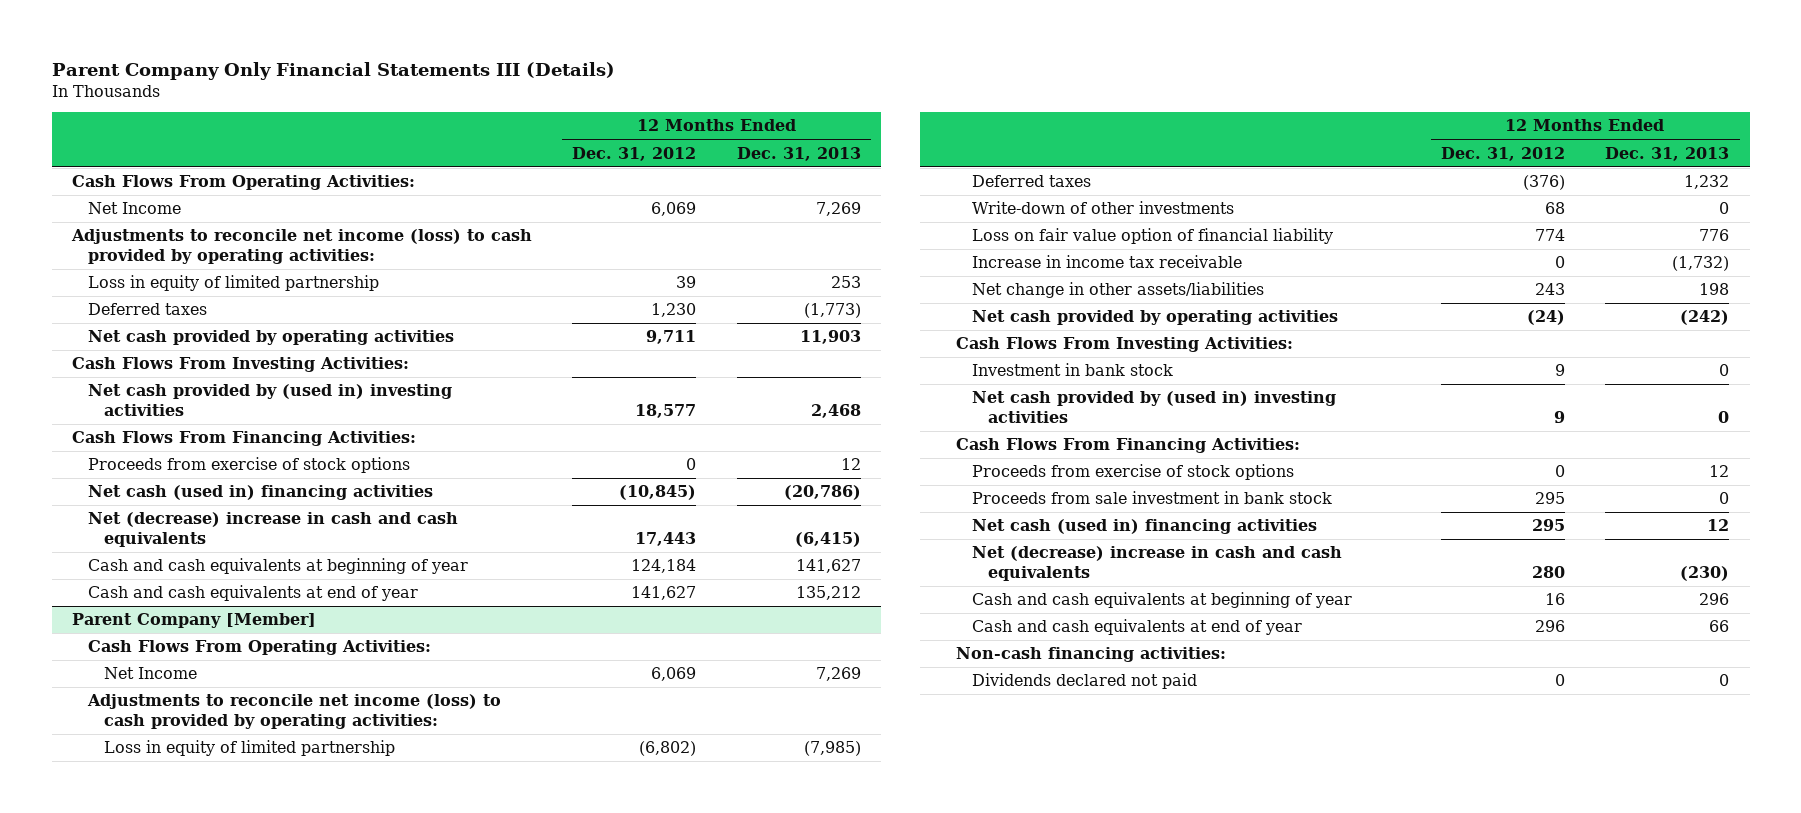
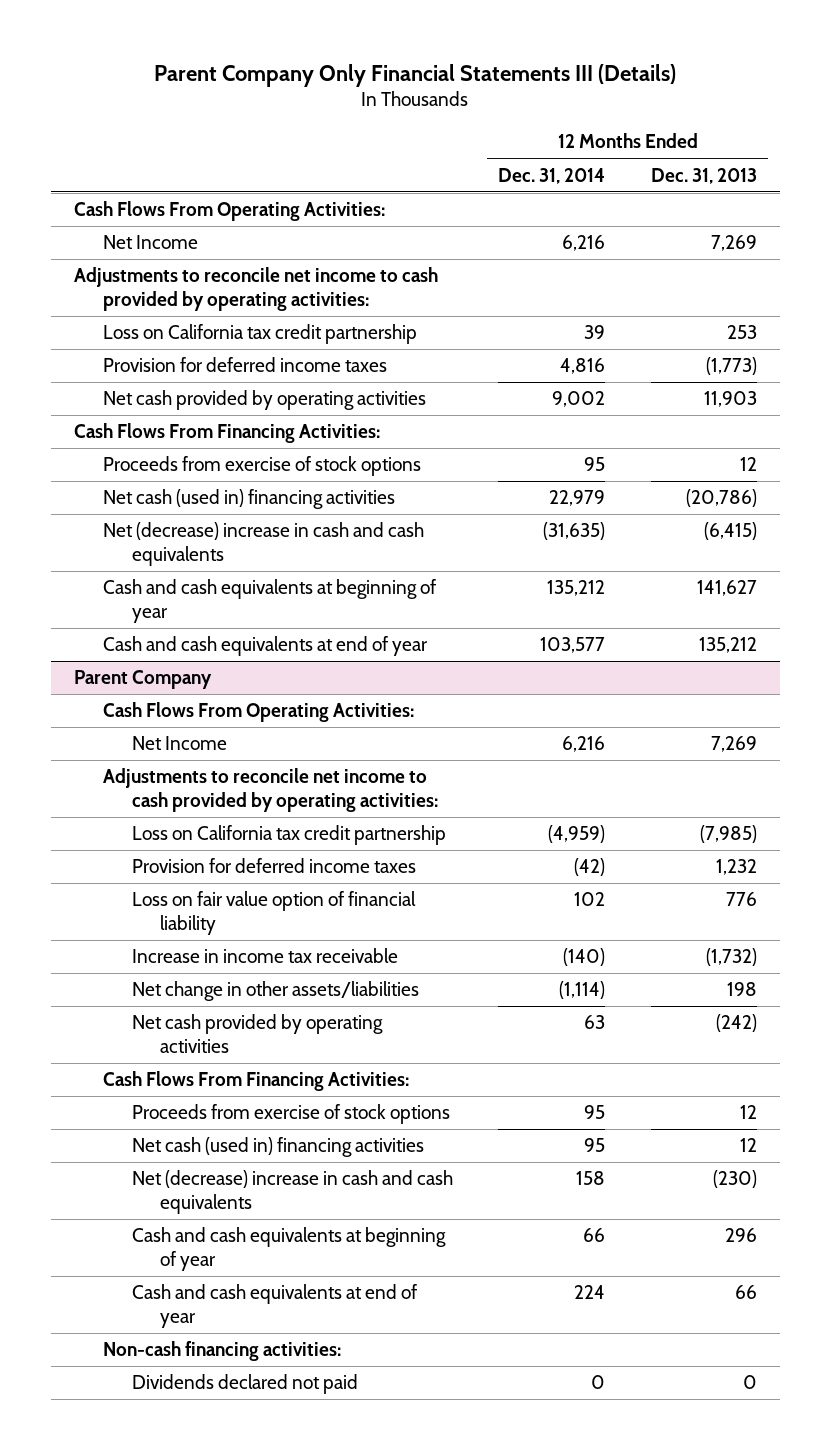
- | 12 Months Ended Dec. 31, 2012 | 12 Months Ended Dec. 31, 2013
+ | 12 Months Ended Dec. 31, 2014 | 12 Months Ended Dec. 31, 2013
- Adjustments to reconcile net income (loss) to cash provided by operating activities:
- Loss in equity of limited partnership | 39 | 253
- Deferred taxes | 1,230 | (1,773)
+ Adjustments to reconcile net income to cash provided by operating activities:
+ Loss on California tax credit partnership | 39 | 253
+ Provision for deferred income taxes | 4,816 | (1,773)
- Cash Flows From Investing Activities:
- Net cash provided by (used in) investing activities | 18,577 | 2,468
- Parent Company [Member]
+ Parent Company
- Adjustments to reconcile net income (loss) to cash provided by operating activities:
- Loss in equity of limited partnership | (6,802) | (7,985)
- Deferred taxes | (376) | 1,232
- Write-down of other investments | 68 | 0
+ Adjustments to reconcile net income to cash provided by operating activities:
+ Loss on California tax credit partnership | (4,959) | (7,985)
+ Provision for deferred income taxes | (42) | 1,232
- Cash Flows From Investing Activities:
- Investment in bank stock | 9 | 0
- Net cash provided by (used in) investing activities | 9 | 0
- Proceeds from sale investment in bank stock | 295 | 0

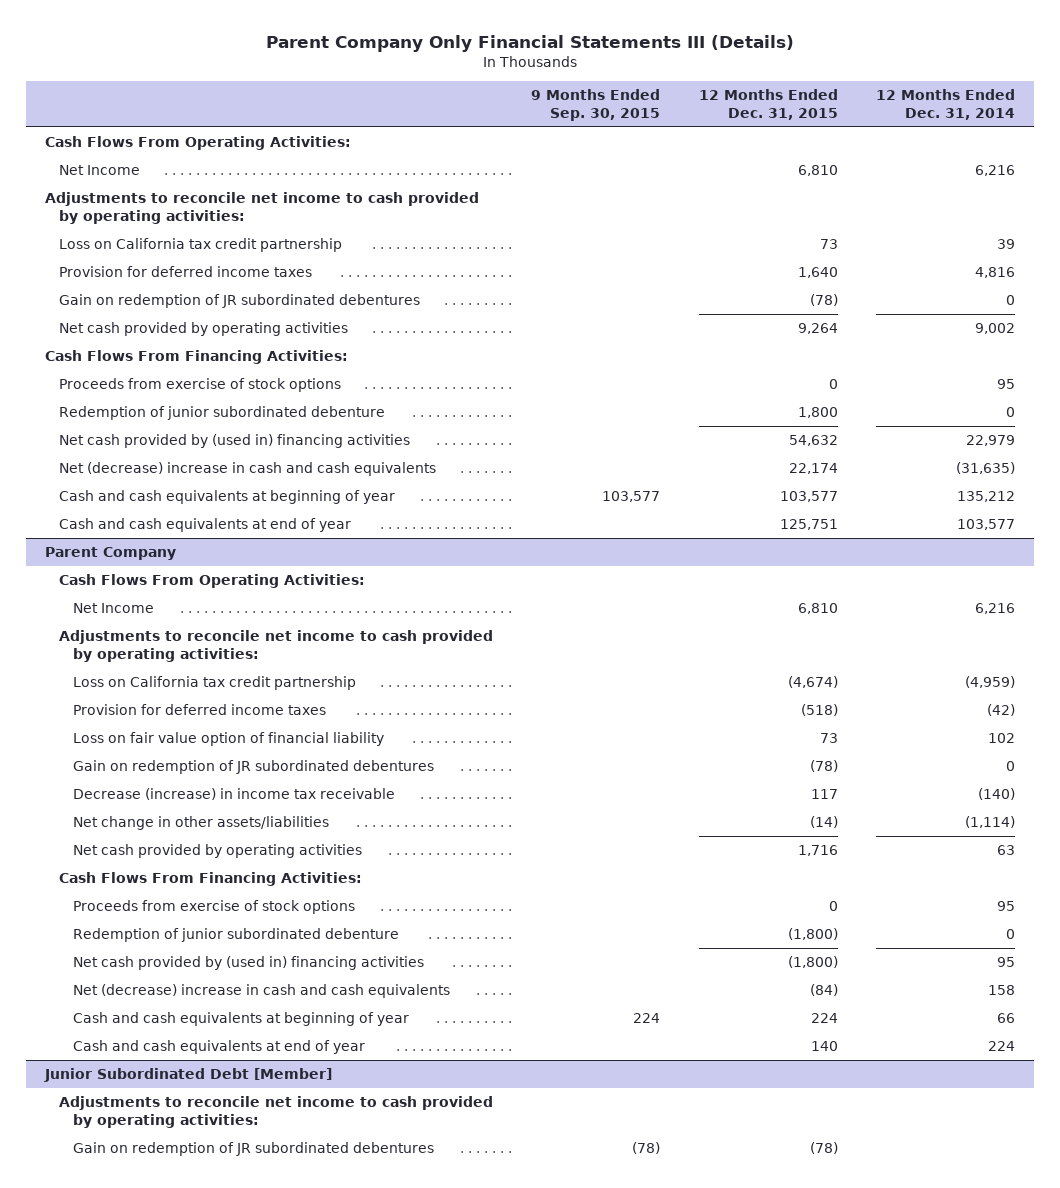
- | 12 Months Ended Dec. 31, 2014 | 12 Months Ended Dec. 31, 2013
+ | 9 Months Ended Sep. 30, 2015 | 12 Months Ended Dec. 31, 2015 | 12 Months Ended Dec. 31, 2014
+ Gain on redemption of JR subordinated debentures | | (78) | 0
- Net cash (used in) financing activities | 22,979 | (20,786)
+ Redemption of junior subordinated debenture | | 1,800 | 0
+ Net cash provided by (used in) financing activities | | 54,632 | 22,979
@ Parent Company
- Increase in income tax receivable | (140) | (1,732)
+ Gain on redemption of JR subordinated debentures | | (78) | 0
+ Decrease (increase) in income tax receivable | | 117 | (140)
- Net cash (used in) financing activities | 95 | 12
+ Redemption of junior subordinated debenture | | (1,800) | 0
+ Net cash provided by (used in) financing activities | | (1,800) | 95
- Non-cash financing activities:
- Dividends declared not paid | 0 | 0
+ Junior Subordinated Debt [Member]
+ Adjustments to reconcile net income to cash provided by operating activities:
+ Gain on redemption of JR subordinated debentures | (78) | (78) |

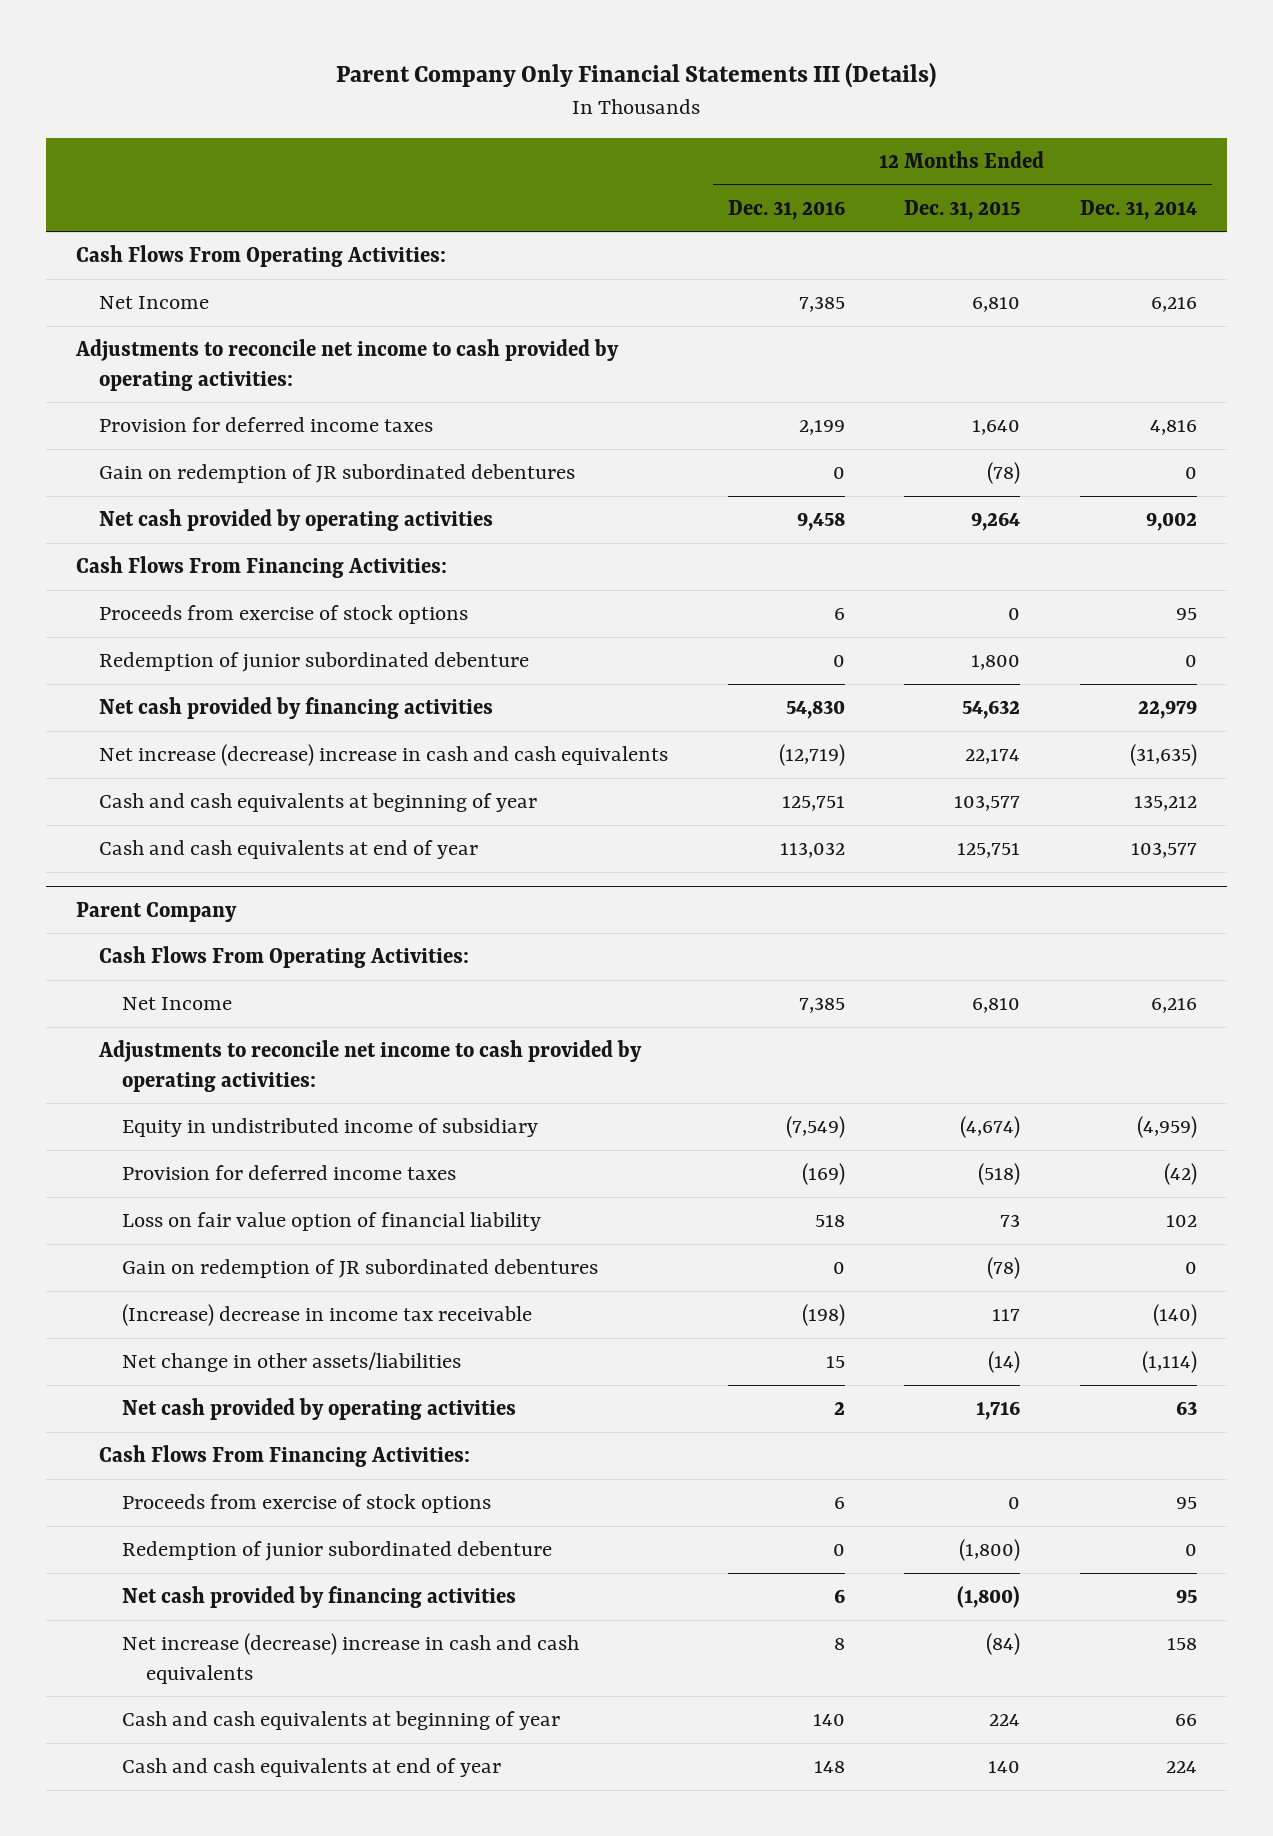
- | 9 Months Ended Sep. 30, 2015 | 12 Months Ended Dec. 31, 2015 | 12 Months Ended Dec. 31, 2014
+ | 12 Months Ended Dec. 31, 2016 | 12 Months Ended Dec. 31, 2015 | 12 Months Ended Dec. 31, 2014
- Loss on California tax credit partnership | | 73 | 39
- Net cash provided by (used in) financing activities | | 54,632 | 22,979
- Net (decrease) increase in cash and cash equivalents | | 22,174 | (31,635)
+ Net cash provided by financing activities | 54,830 | 54,632 | 22,979
+ Net increase (decrease) increase in cash and cash equivalents | (12,719) | 22,174 | (31,635)
@ Parent Company
- Loss on California tax credit partnership | | (4,674) | (4,959)
+ Equity in undistributed income of subsidiary | (7,549) | (4,674) | (4,959)
- Decrease (increase) in income tax receivable | | 117 | (140)
+ (Increase) decrease in income tax receivable | (198) | 117 | (140)
- Net cash provided by (used in) financing activities | | (1,800) | 95
- Net (decrease) increase in cash and cash equivalents | | (84) | 158
+ Net cash provided by financing activities | 6 | (1,800) | 95
+ Net increase (decrease) increase in cash and cash equivalents | 8 | (84) | 158
- Junior Subordinated Debt [Member]
- Adjustments to reconcile net income to cash provided by operating activities:
- Gain on redemption of JR subordinated debentures | (78) | (78) |

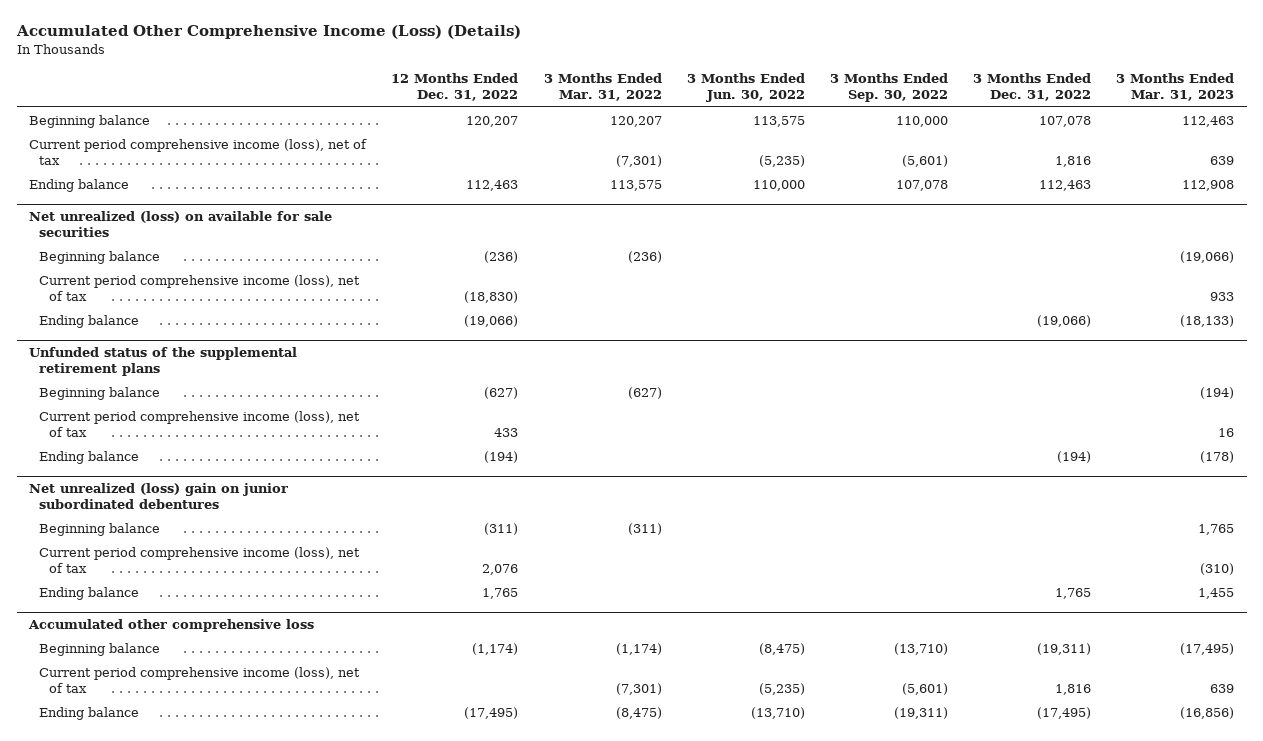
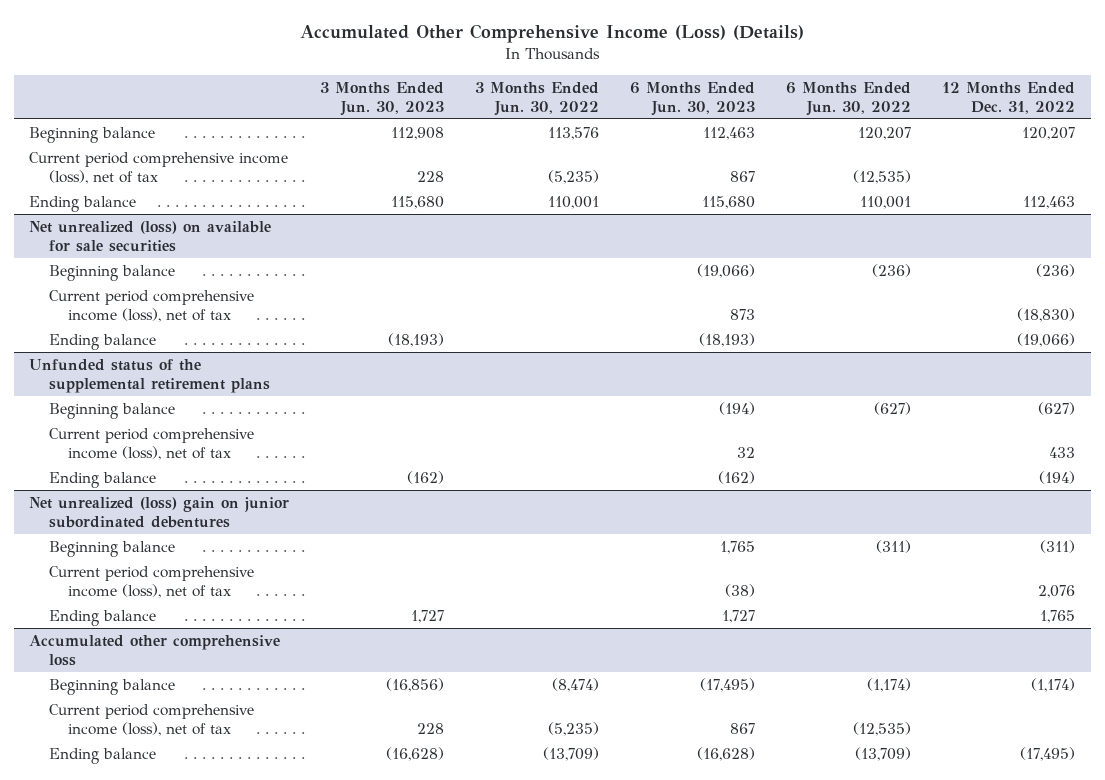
- | 12 Months Ended Dec. 31, 2022 | 3 Months Ended Mar. 31, 2022 | 3 Months Ended Jun. 30, 2022 | 3 Months Ended Sep. 30, 2022 | 3 Months Ended Dec. 31, 2022 | 3 Months Ended Mar. 31, 2023
+ | 3 Months Ended Jun. 30, 2023 | 3 Months Ended Jun. 30, 2022 | 6 Months Ended Jun. 30, 2023 | 6 Months Ended Jun. 30, 2022 | 12 Months Ended Dec. 31, 2022
- Beginning balance | 120,207 | 120,207 | 113,575 | 110,000 | 107,078 | 112,463
+ Beginning balance | 112,908 | 113,576 | 112,463 | 120,207 | 120,207
- Ending balance | 112,463 | 113,575 | 110,000 | 107,078 | 112,463 | 112,908
+ Ending balance | 115,680 | 110,001 | 115,680 | 110,001 | 112,463
@ Accumulated other comprehensive loss
- Beginning balance | (1,174) | (1,174) | (8,475) | (13,710) | (19,311) | (17,495)
+ Beginning balance | (16,856) | (8,474) | (17,495) | (1,174) | (1,174)
- Ending balance | (17,495) | (8,475) | (13,710) | (19,311) | (17,495) | (16,856)
+ Ending balance | (16,628) | (13,709) | (16,628) | (13,709) | (17,495)

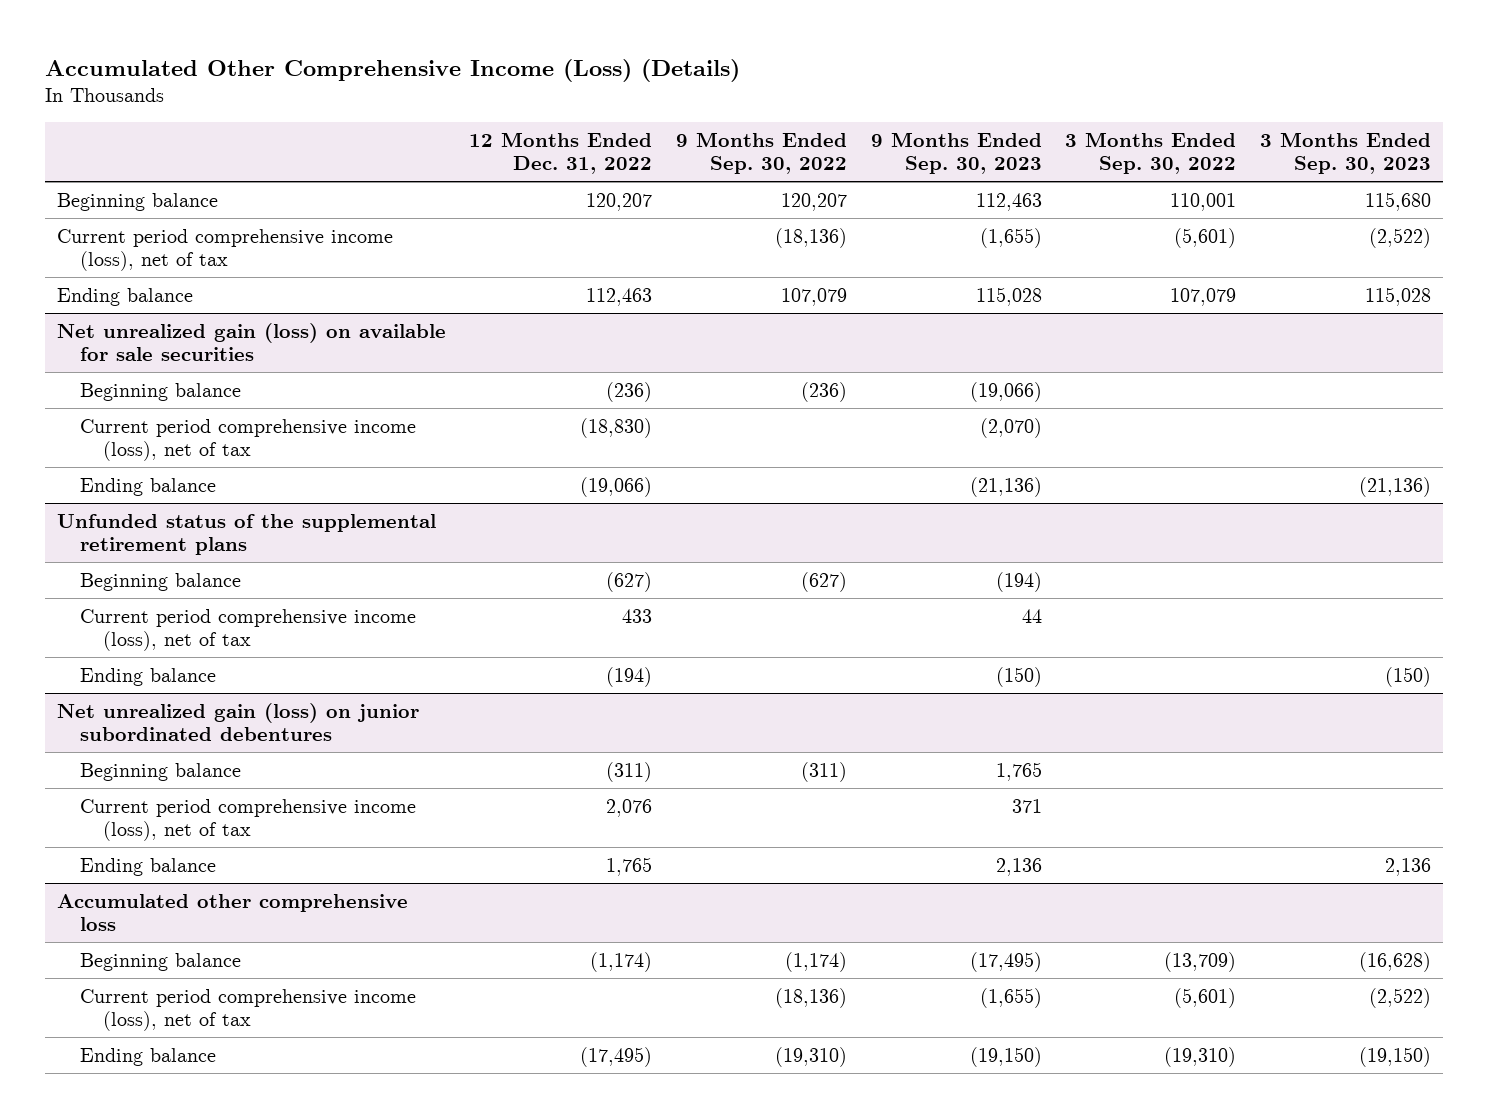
- | 3 Months Ended Jun. 30, 2023 | 3 Months Ended Jun. 30, 2022 | 6 Months Ended Jun. 30, 2023 | 6 Months Ended Jun. 30, 2022 | 12 Months Ended Dec. 31, 2022
+ | 12 Months Ended Dec. 31, 2022 | 9 Months Ended Sep. 30, 2022 | 9 Months Ended Sep. 30, 2023 | 3 Months Ended Sep. 30, 2022 | 3 Months Ended Sep. 30, 2023
- Net unrealized (loss) on available for sale securities
+ Net unrealized gain (loss) on available for sale securities
- Net unrealized (loss) gain on junior subordinated debentures
+ Net unrealized gain (loss) on junior subordinated debentures

